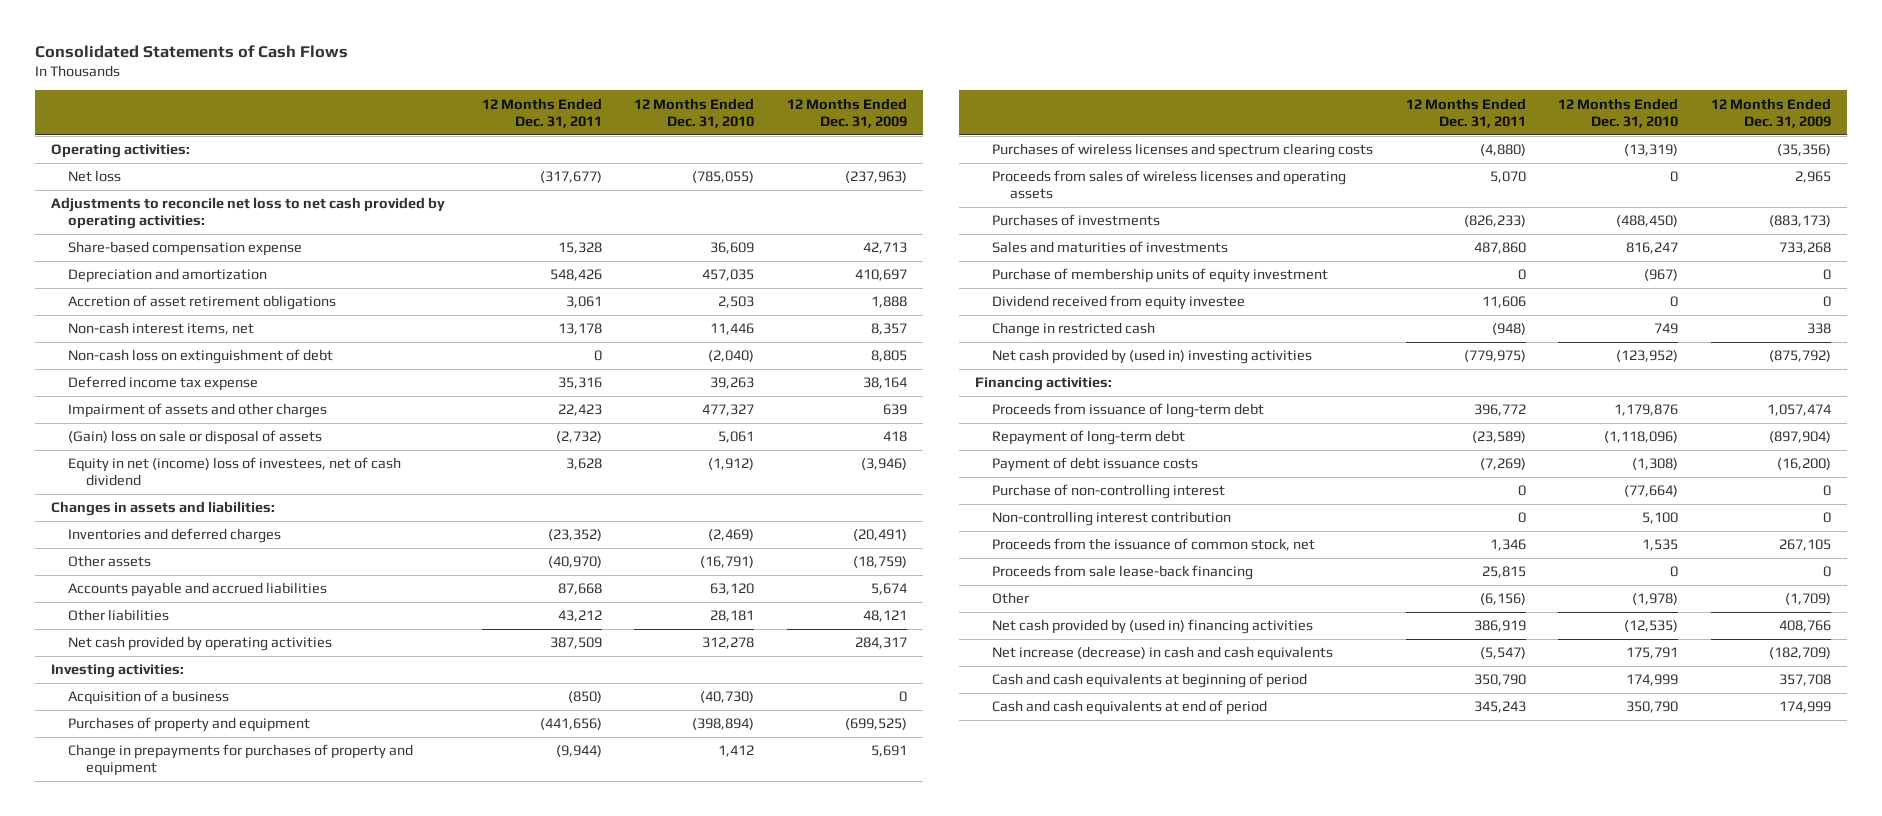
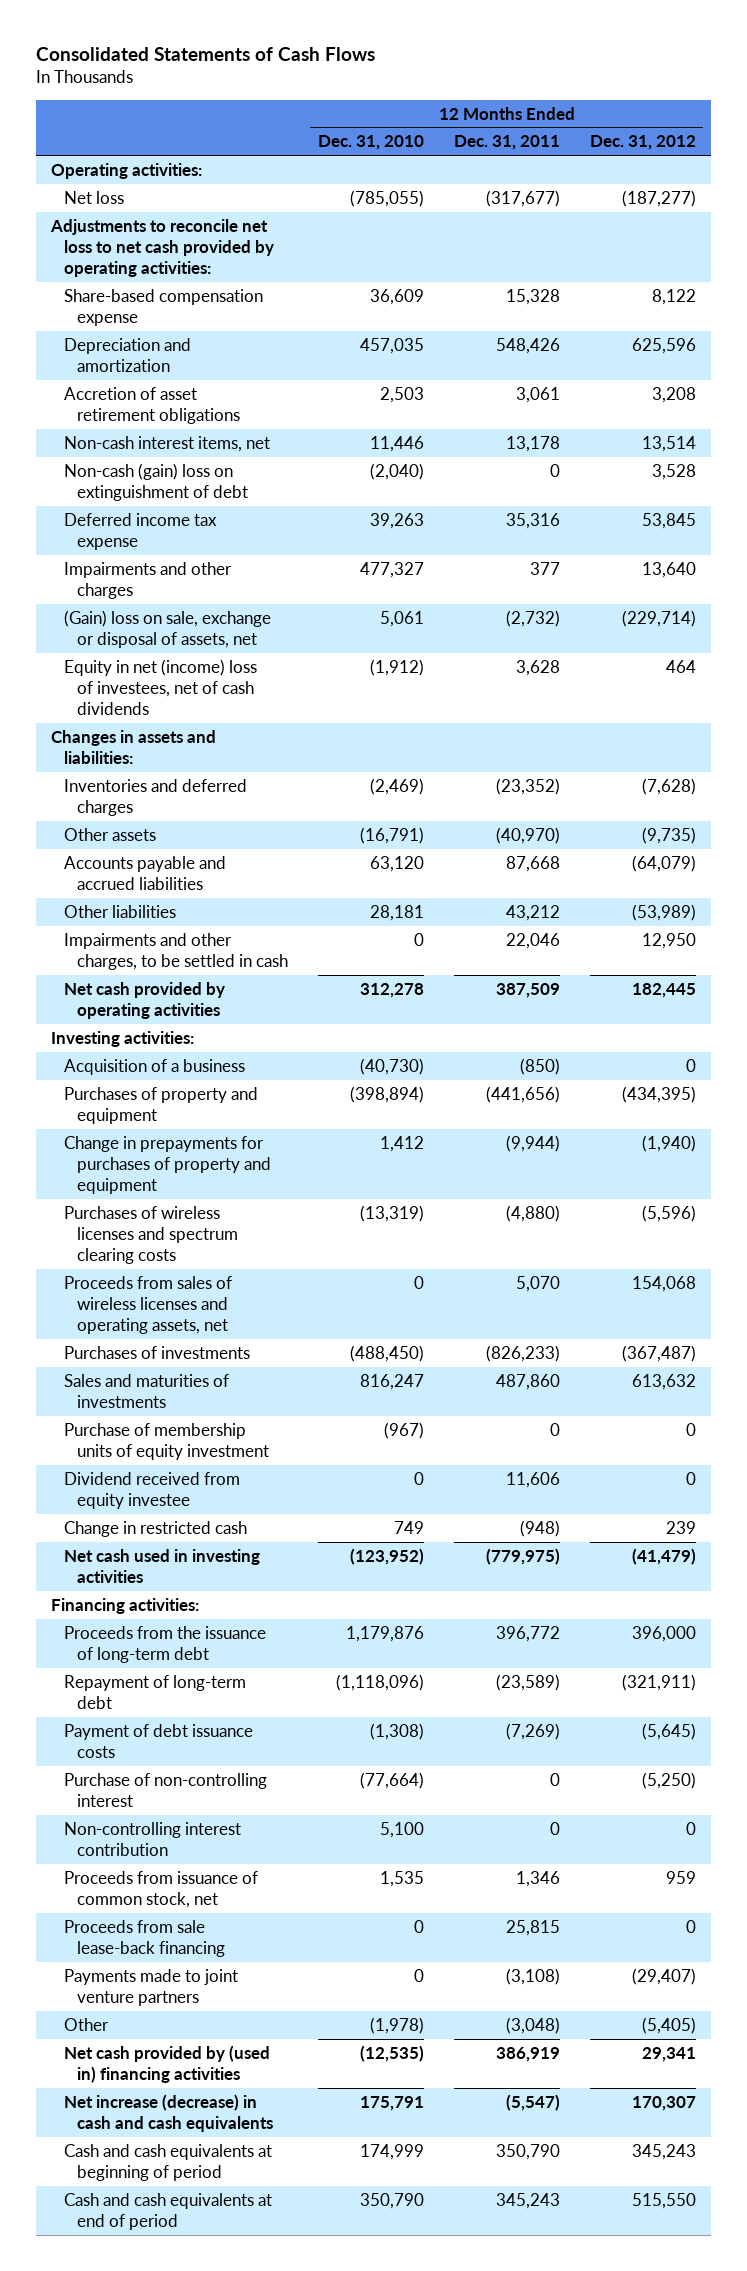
- | 12 Months Ended Dec. 31, 2011 | 12 Months Ended Dec. 31, 2010 | 12 Months Ended Dec. 31, 2009
+ | 12 Months Ended Dec. 31, 2010 | 12 Months Ended Dec. 31, 2011 | 12 Months Ended Dec. 31, 2012
- Non-cash loss on extinguishment of debt | 0 | (2,040) | 8,805
+ Non-cash (gain) loss on extinguishment of debt | (2,040) | 0 | 3,528
- Impairment of assets and other charges | 22,423 | 477,327 | 639
- (Gain) loss on sale or disposal of assets | (2,732) | 5,061 | 418
- Equity in net (income) loss of investees, net of cash dividend | 3,628 | (1,912) | (3,946)
+ Impairments and other charges | 477,327 | 377 | 13,640
+ (Gain) loss on sale, exchange or disposal of assets, net | 5,061 | (2,732) | (229,714)
+ Equity in net (income) loss of investees, net of cash dividends | (1,912) | 3,628 | 464
+ Impairments and other charges, to be settled in cash | 0 | 22,046 | 12,950
- Proceeds from sales of wireless licenses and operating assets | 5,070 | 0 | 2,965
+ Proceeds from sales of wireless licenses and operating assets, net | 0 | 5,070 | 154,068
- Net cash provided by (used in) investing activities | (779,975) | (123,952) | (875,792)
+ Net cash used in investing activities | (123,952) | (779,975) | (41,479)
- Proceeds from issuance of long-term debt | 396,772 | 1,179,876 | 1,057,474
+ Proceeds from the issuance of long-term debt | 1,179,876 | 396,772 | 396,000
- Proceeds from the issuance of common stock, net | 1,346 | 1,535 | 267,105
+ Proceeds from issuance of common stock, net | 1,535 | 1,346 | 959
- Other | (6,156) | (1,978) | (1,709)
+ Payments made to joint venture partners | 0 | (3,108) | (29,407)
+ Other | (1,978) | (3,048) | (5,405)

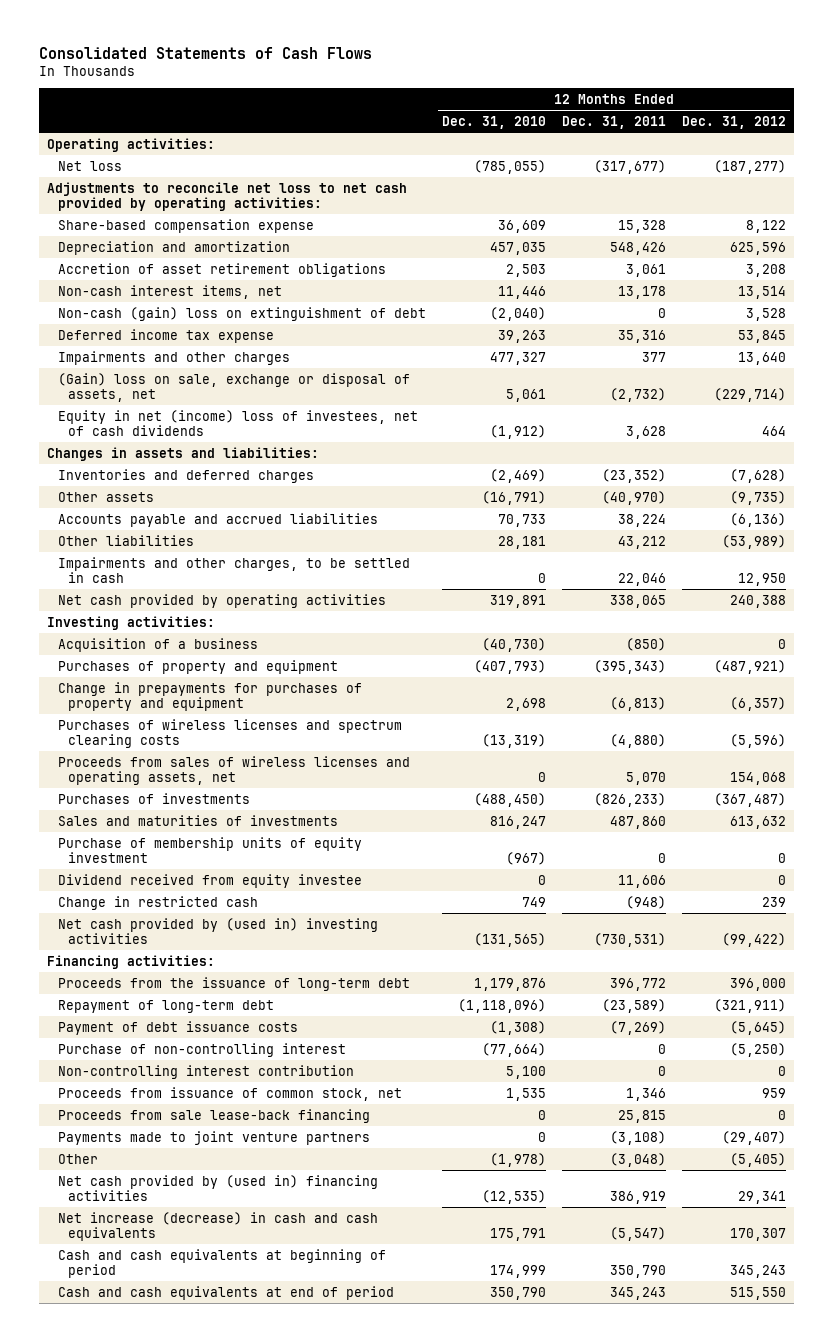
- Accounts payable and accrued liabilities | 63,120 | 87,668 | (64,079)
+ Accounts payable and accrued liabilities | 70,733 | 38,224 | (6,136)
- Net cash provided by operating activities | 312,278 | 387,509 | 182,445
+ Net cash provided by operating activities | 319,891 | 338,065 | 240,388
- Purchases of property and equipment | (398,894) | (441,656) | (434,395)
- Change in prepayments for purchases of property and equipment | 1,412 | (9,944) | (1,940)
+ Purchases of property and equipment | (407,793) | (395,343) | (487,921)
+ Change in prepayments for purchases of property and equipment | 2,698 | (6,813) | (6,357)
- Net cash used in investing activities | (123,952) | (779,975) | (41,479)
+ Net cash provided by (used in) investing activities | (131,565) | (730,531) | (99,422)

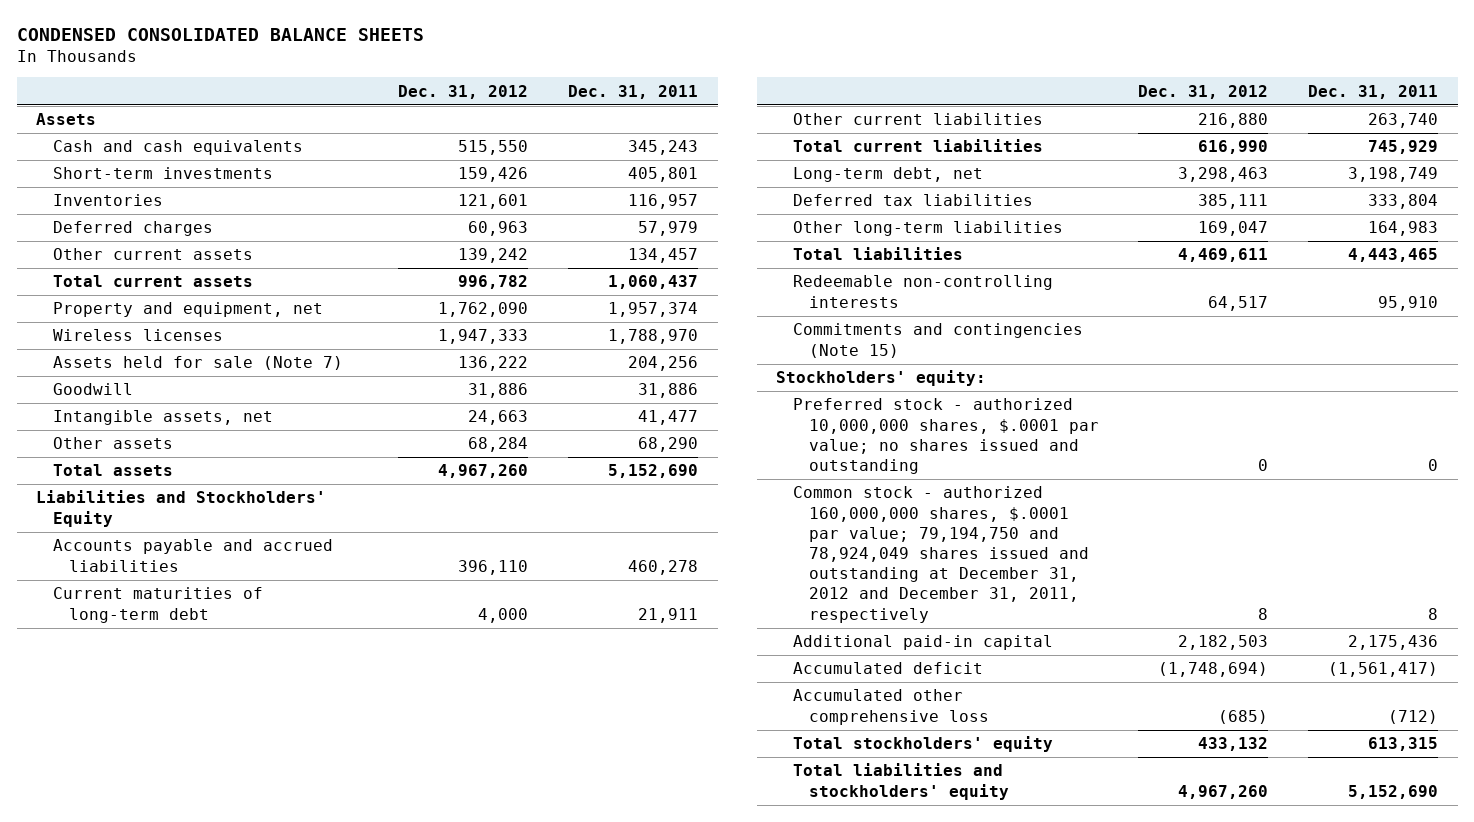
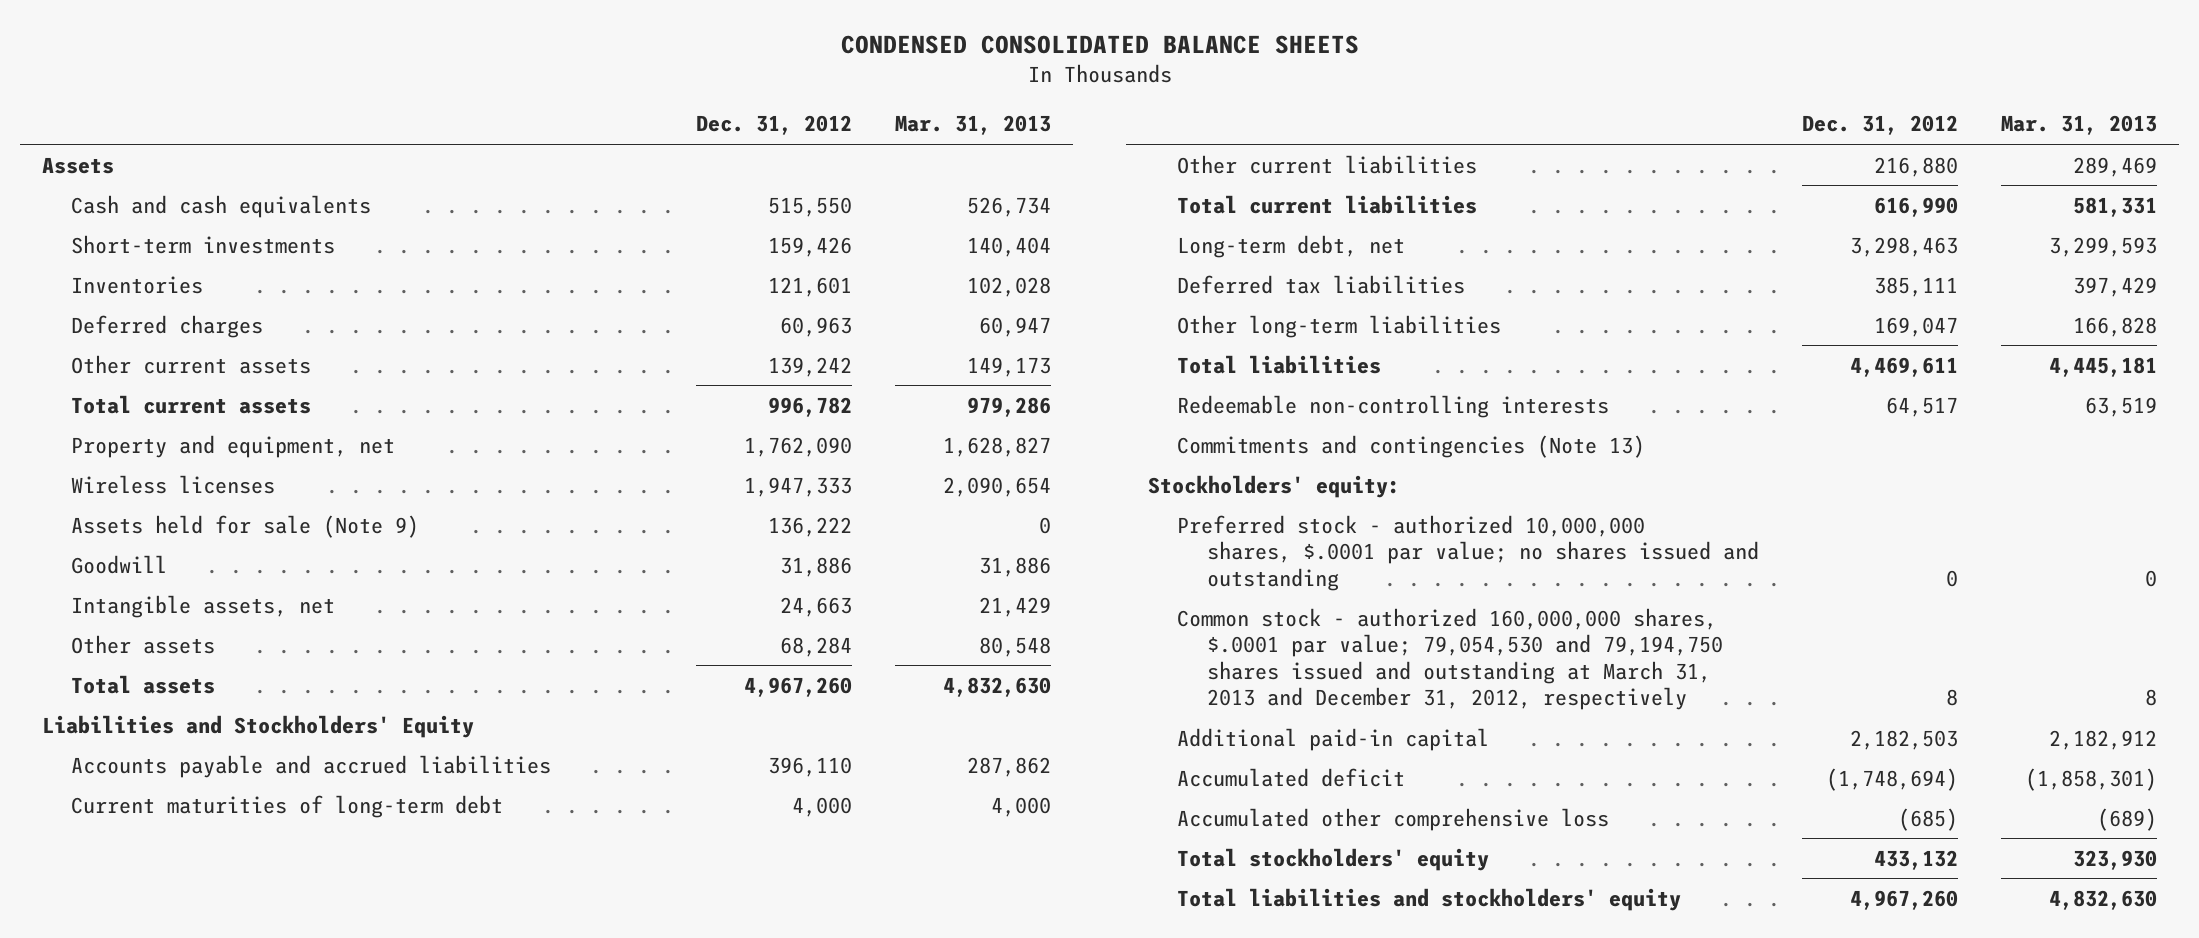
- | Dec. 31, 2012 | Dec. 31, 2011
+ | Dec. 31, 2012 | Mar. 31, 2013
- Assets held for sale (Note 7) | 136,222 | 204,256
+ Assets held for sale (Note 9) | 136,222 | 0
- Commitments and contingencies (Note 15)
+ Commitments and contingencies (Note 13)
- Common stock - authorized 160,000,000 shares, $.0001 par value; 79,194,750 and 78,924,049 shares issued and outstanding at December 31, 2012 and December 31, 2011, respectively | 8 | 8
+ Common stock - authorized 160,000,000 shares, $.0001 par value; 79,054,530 and 79,194,750 shares issued and outstanding at March 31, 2013 and December 31, 2012, respectively | 8 | 8

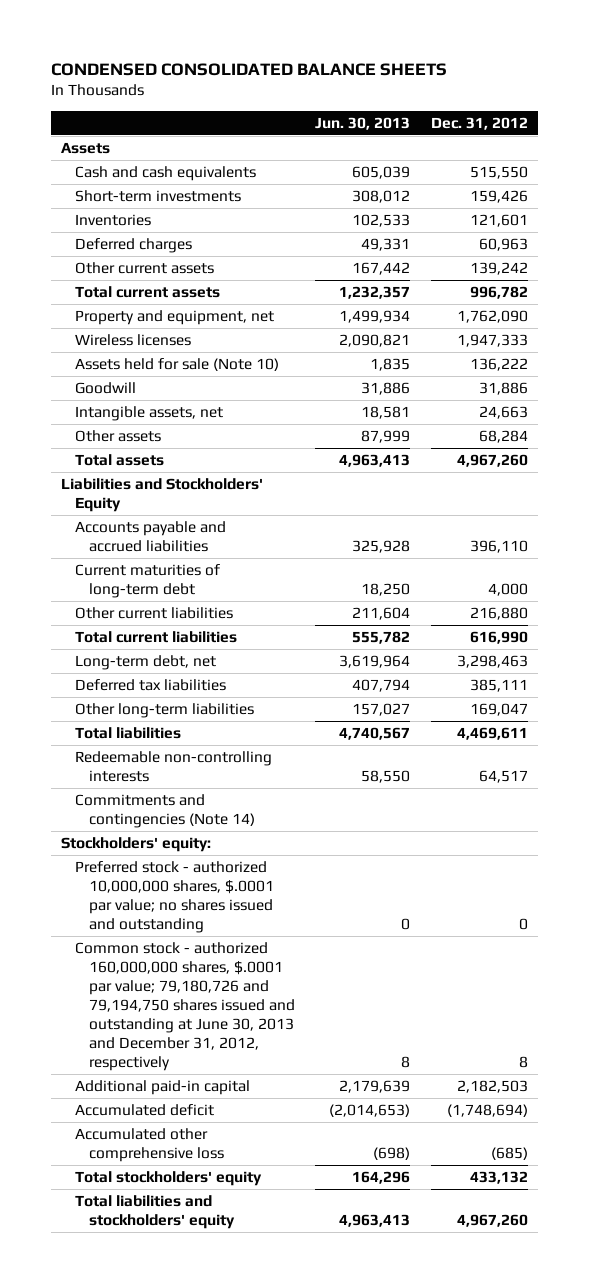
- | Dec. 31, 2012 | Mar. 31, 2013
+ | Jun. 30, 2013 | Dec. 31, 2012
- Assets held for sale (Note 9) | 136,222 | 0
+ Assets held for sale (Note 10) | 1,835 | 136,222
- Commitments and contingencies (Note 13)
+ Commitments and contingencies (Note 14)
- Common stock - authorized 160,000,000 shares, $.0001 par value; 79,054,530 and 79,194,750 shares issued and outstanding at March 31, 2013 and December 31, 2012, respectively | 8 | 8
+ Common stock - authorized 160,000,000 shares, $.0001 par value; 79,180,726 and 79,194,750 shares issued and outstanding at June 30, 2013 and December 31, 2012, respectively | 8 | 8

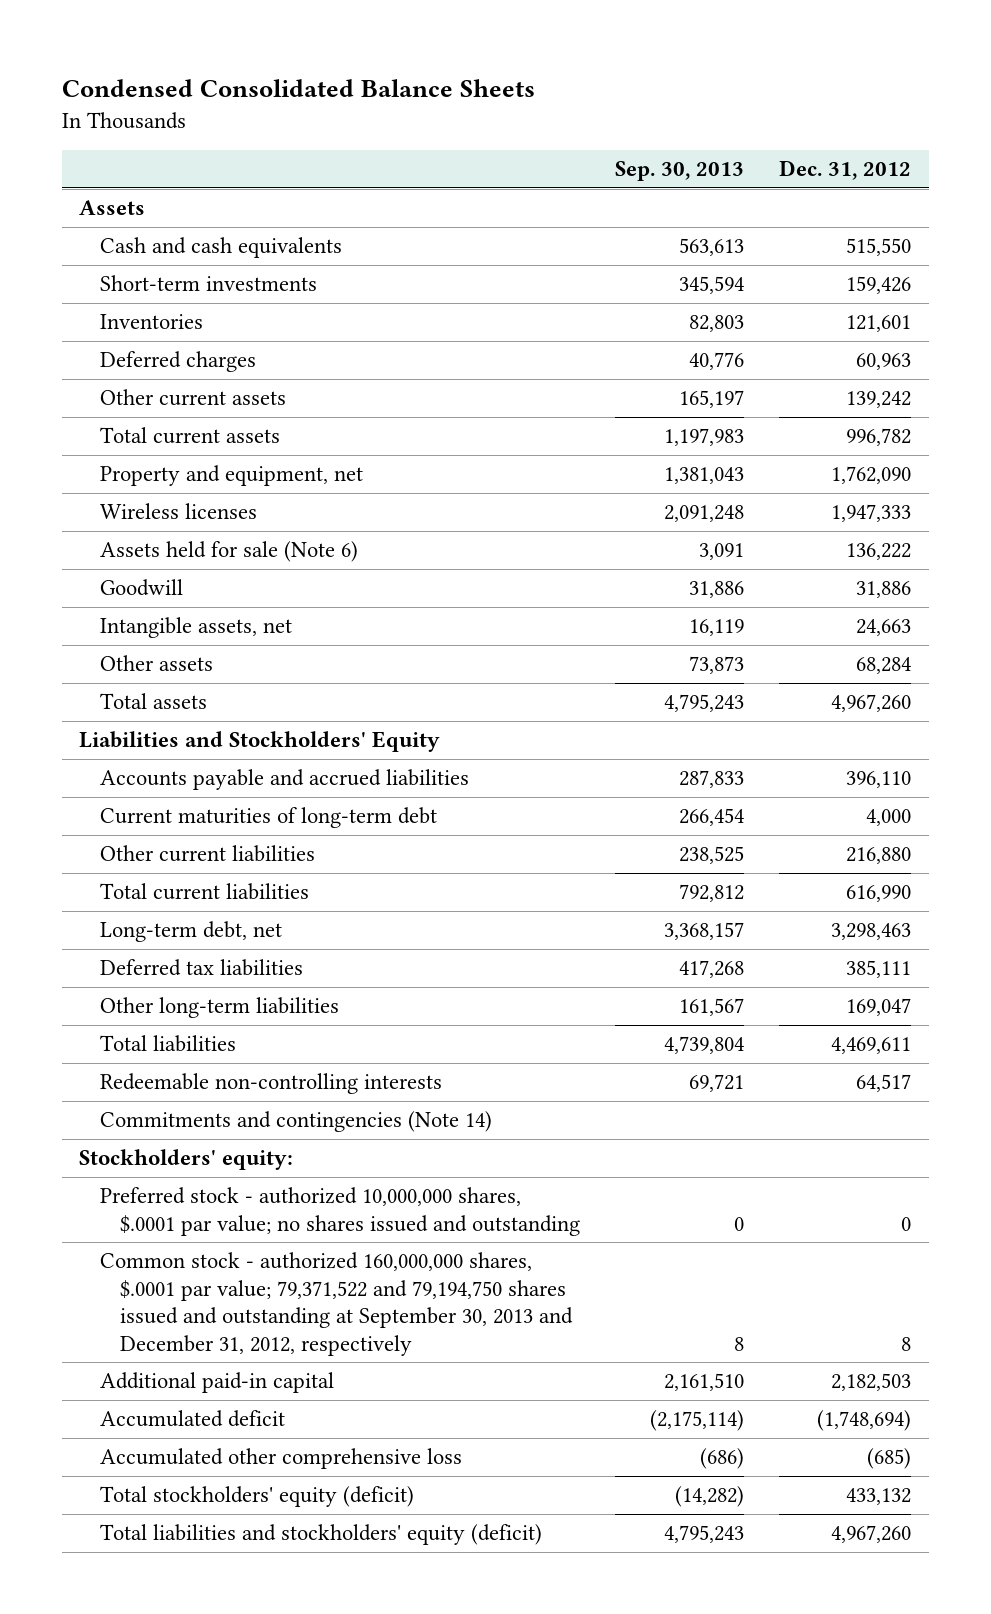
- CONDENSED CONSOLIDATED BALANCE SHEETS
+ Condensed Consolidated Balance Sheets
- | Jun. 30, 2013 | Dec. 31, 2012
+ | Sep. 30, 2013 | Dec. 31, 2012
- Assets held for sale (Note 10) | 1,835 | 136,222
+ Assets held for sale (Note 6) | 3,091 | 136,222
- Common stock - authorized 160,000,000 shares, $.0001 par value; 79,180,726 and 79,194,750 shares issued and outstanding at June 30, 2013 and December 31, 2012, respectively | 8 | 8
+ Common stock - authorized 160,000,000 shares, $.0001 par value; 79,371,522 and 79,194,750 shares issued and outstanding at September 30, 2013 and December 31, 2012, respectively | 8 | 8
- Total stockholders' equity | 164,296 | 433,132
- Total liabilities and stockholders' equity | 4,963,413 | 4,967,260
+ Total stockholders' equity (deficit) | (14,282) | 433,132
+ Total liabilities and stockholders' equity (deficit) | 4,795,243 | 4,967,260

